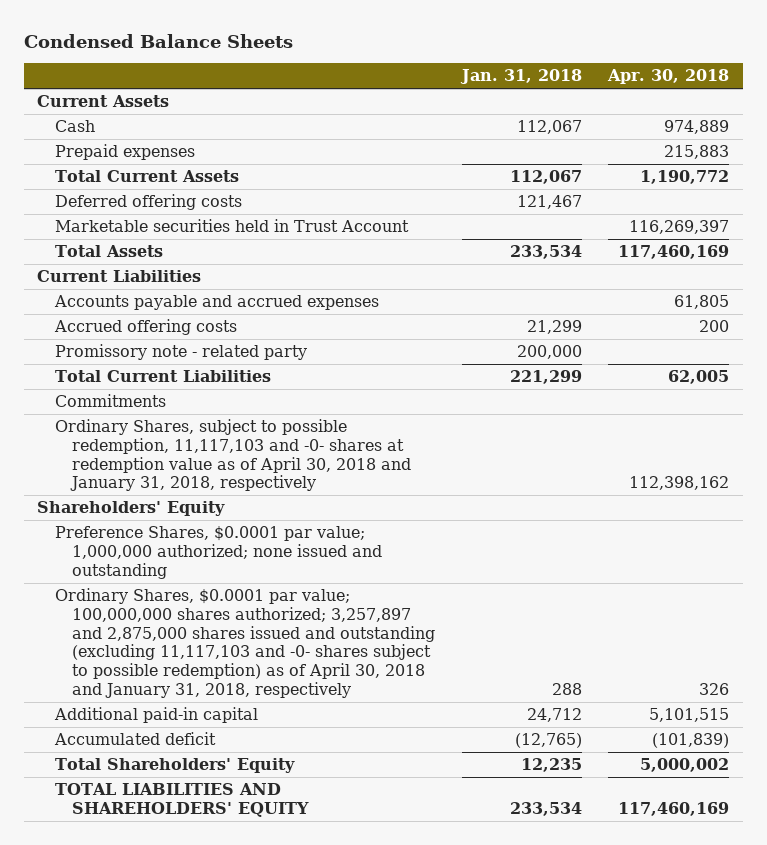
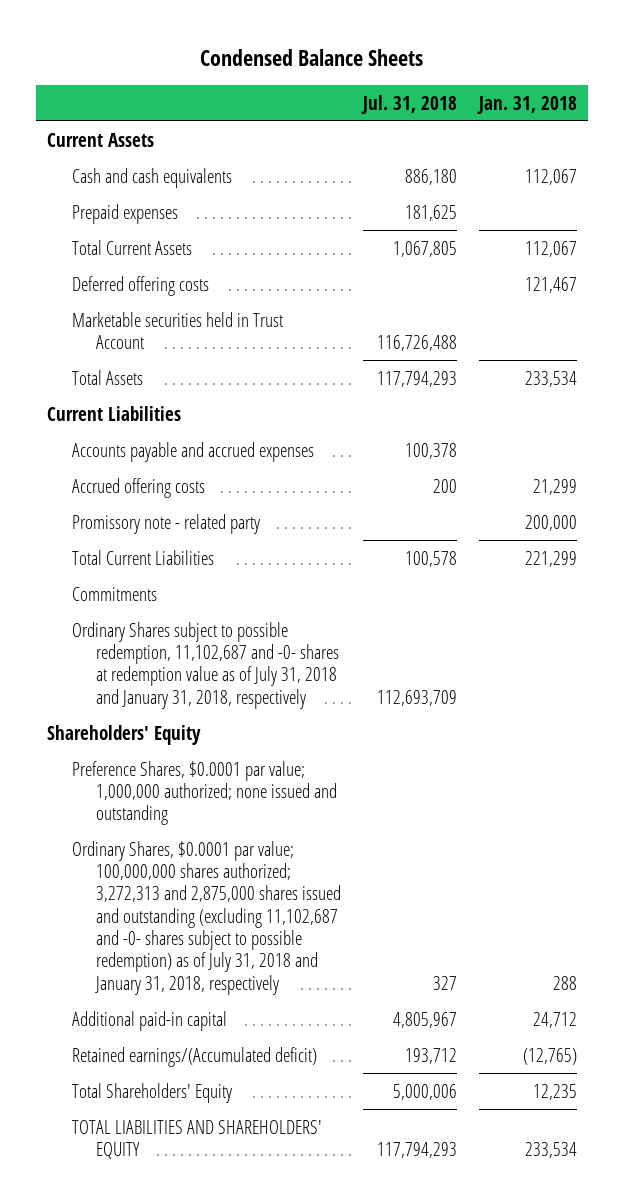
- | Jan. 31, 2018 | Apr. 30, 2018
+ | Jul. 31, 2018 | Jan. 31, 2018
- Cash | 112,067 | 974,889
+ Cash and cash equivalents | 886,180 | 112,067
- Ordinary Shares, subject to possible redemption, 11,117,103 and -0- shares at redemption value as of April 30, 2018 and January 31, 2018, respectively | | 112,398,162
+ Ordinary Shares subject to possible redemption, 11,102,687 and -0- shares at redemption value as of July 31, 2018 and January 31, 2018, respectively | 112,693,709 |
- Ordinary Shares, $0.0001 par value; 100,000,000 shares authorized; 3,257,897 and 2,875,000 shares issued and outstanding (excluding 11,117,103 and -0- shares subject to possible redemption) as of April 30, 2018 and January 31, 2018, respectively | 288 | 326
+ Ordinary Shares, $0.0001 par value; 100,000,000 shares authorized; 3,272,313 and 2,875,000 shares issued and outstanding (excluding 11,102,687 and -0- shares subject to possible redemption) as of July 31, 2018 and January 31, 2018, respectively | 327 | 288
- Accumulated deficit | (12,765) | (101,839)
+ Retained earnings/(Accumulated deficit) | 193,712 | (12,765)

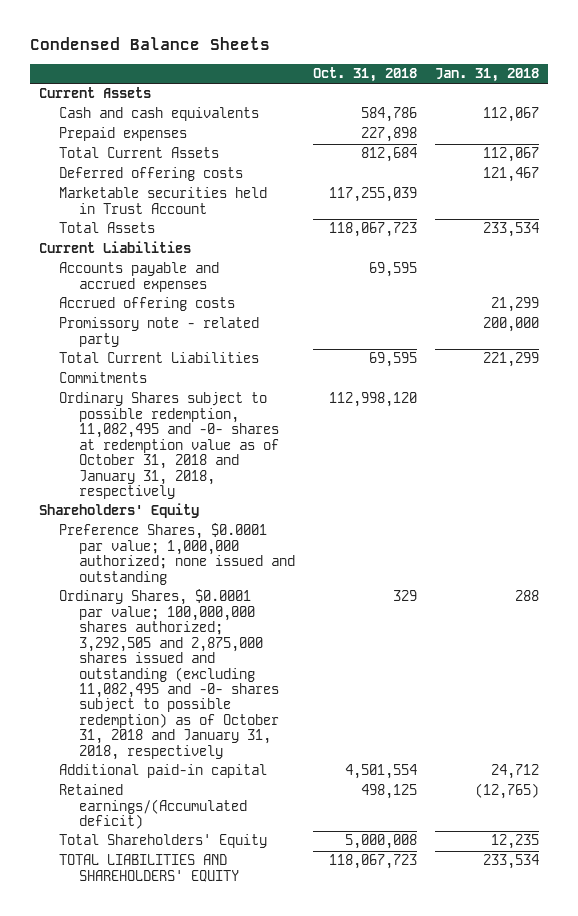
- | Jul. 31, 2018 | Jan. 31, 2018
+ | Oct. 31, 2018 | Jan. 31, 2018
- Ordinary Shares subject to possible redemption, 11,102,687 and -0- shares at redemption value as of July 31, 2018 and January 31, 2018, respectively | 112,693,709 |
+ Ordinary Shares subject to possible redemption, 11,082,495 and -0- shares at redemption value as of October 31, 2018 and January 31, 2018, respectively | 112,998,120 |
- Ordinary Shares, $0.0001 par value; 100,000,000 shares authorized; 3,272,313 and 2,875,000 shares issued and outstanding (excluding 11,102,687 and -0- shares subject to possible redemption) as of July 31, 2018 and January 31, 2018, respectively | 327 | 288
+ Ordinary Shares, $0.0001 par value; 100,000,000 shares authorized; 3,292,505 and 2,875,000 shares issued and outstanding (excluding 11,082,495 and -0- shares subject to possible redemption) as of October 31, 2018 and January 31, 2018, respectively | 329 | 288

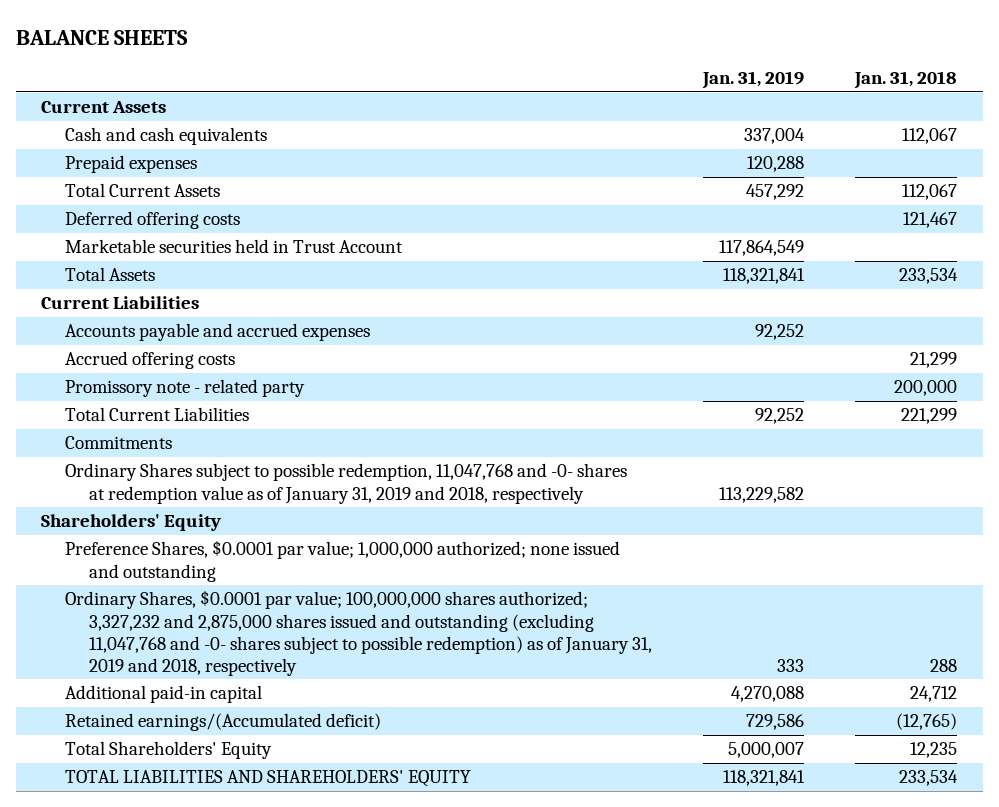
- Condensed Balance Sheets
+ BALANCE SHEETS
- | Oct. 31, 2018 | Jan. 31, 2018
+ | Jan. 31, 2019 | Jan. 31, 2018
- Ordinary Shares subject to possible redemption, 11,082,495 and -0- shares at redemption value as of October 31, 2018 and January 31, 2018, respectively | 112,998,120 |
+ Ordinary Shares subject to possible redemption, 11,047,768 and -0- shares at redemption value as of January 31, 2019 and 2018, respectively | 113,229,582 |
- Ordinary Shares, $0.0001 par value; 100,000,000 shares authorized; 3,292,505 and 2,875,000 shares issued and outstanding (excluding 11,082,495 and -0- shares subject to possible redemption) as of October 31, 2018 and January 31, 2018, respectively | 329 | 288
+ Ordinary Shares, $0.0001 par value; 100,000,000 shares authorized; 3,327,232 and 2,875,000 shares issued and outstanding (excluding 11,047,768 and -0- shares subject to possible redemption) as of January 31, 2019 and 2018, respectively | 333 | 288

